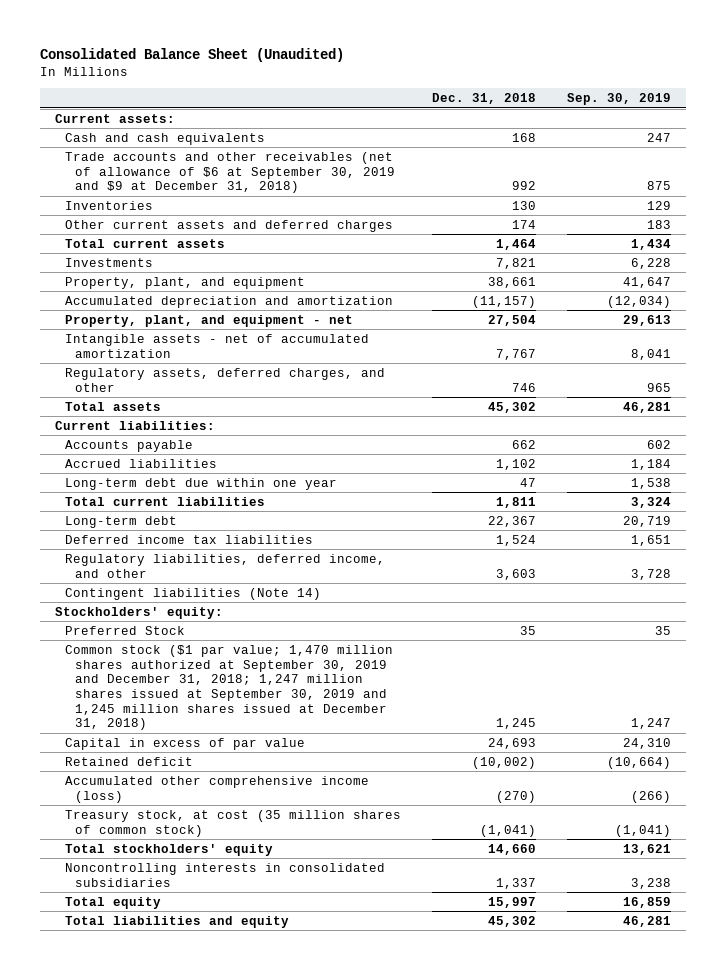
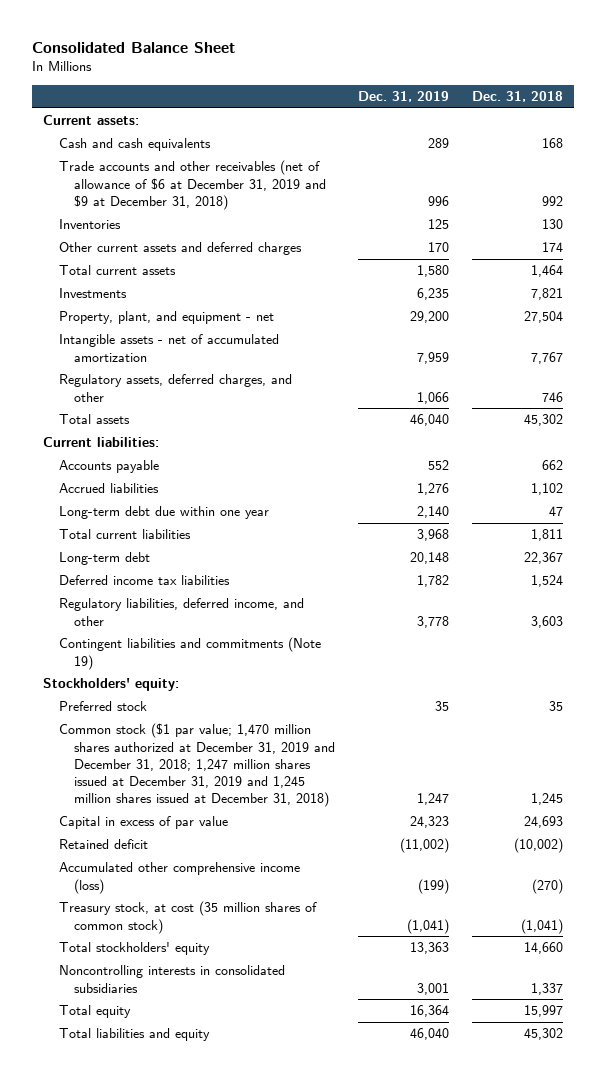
- Consolidated Balance Sheet (Unaudited)
+ Consolidated Balance Sheet
- | Dec. 31, 2018 | Sep. 30, 2019
+ | Dec. 31, 2019 | Dec. 31, 2018
- Trade accounts and other receivables (net of allowance of $6 at September 30, 2019 and $9 at December 31, 2018) | 992 | 875
+ Trade accounts and other receivables (net of allowance of $6 at December 31, 2019 and $9 at December 31, 2018) | 996 | 992
- Property, plant, and equipment | 38,661 | 41,647
- Accumulated depreciation and amortization | (11,157) | (12,034)
- Contingent liabilities (Note 14)
+ Contingent liabilities and commitments (Note 19)
- Preferred Stock | 35 | 35
- Common stock ($1 par value; 1,470 million shares authorized at September 30, 2019 and December 31, 2018; 1,247 million shares issued at September 30, 2019 and 1,245 million shares issued at December 31, 2018) | 1,245 | 1,247
+ Preferred stock | 35 | 35
+ Common stock ($1 par value; 1,470 million shares authorized at December 31, 2019 and December 31, 2018; 1,247 million shares issued at December 31, 2019 and 1,245 million shares issued at December 31, 2018) | 1,247 | 1,245

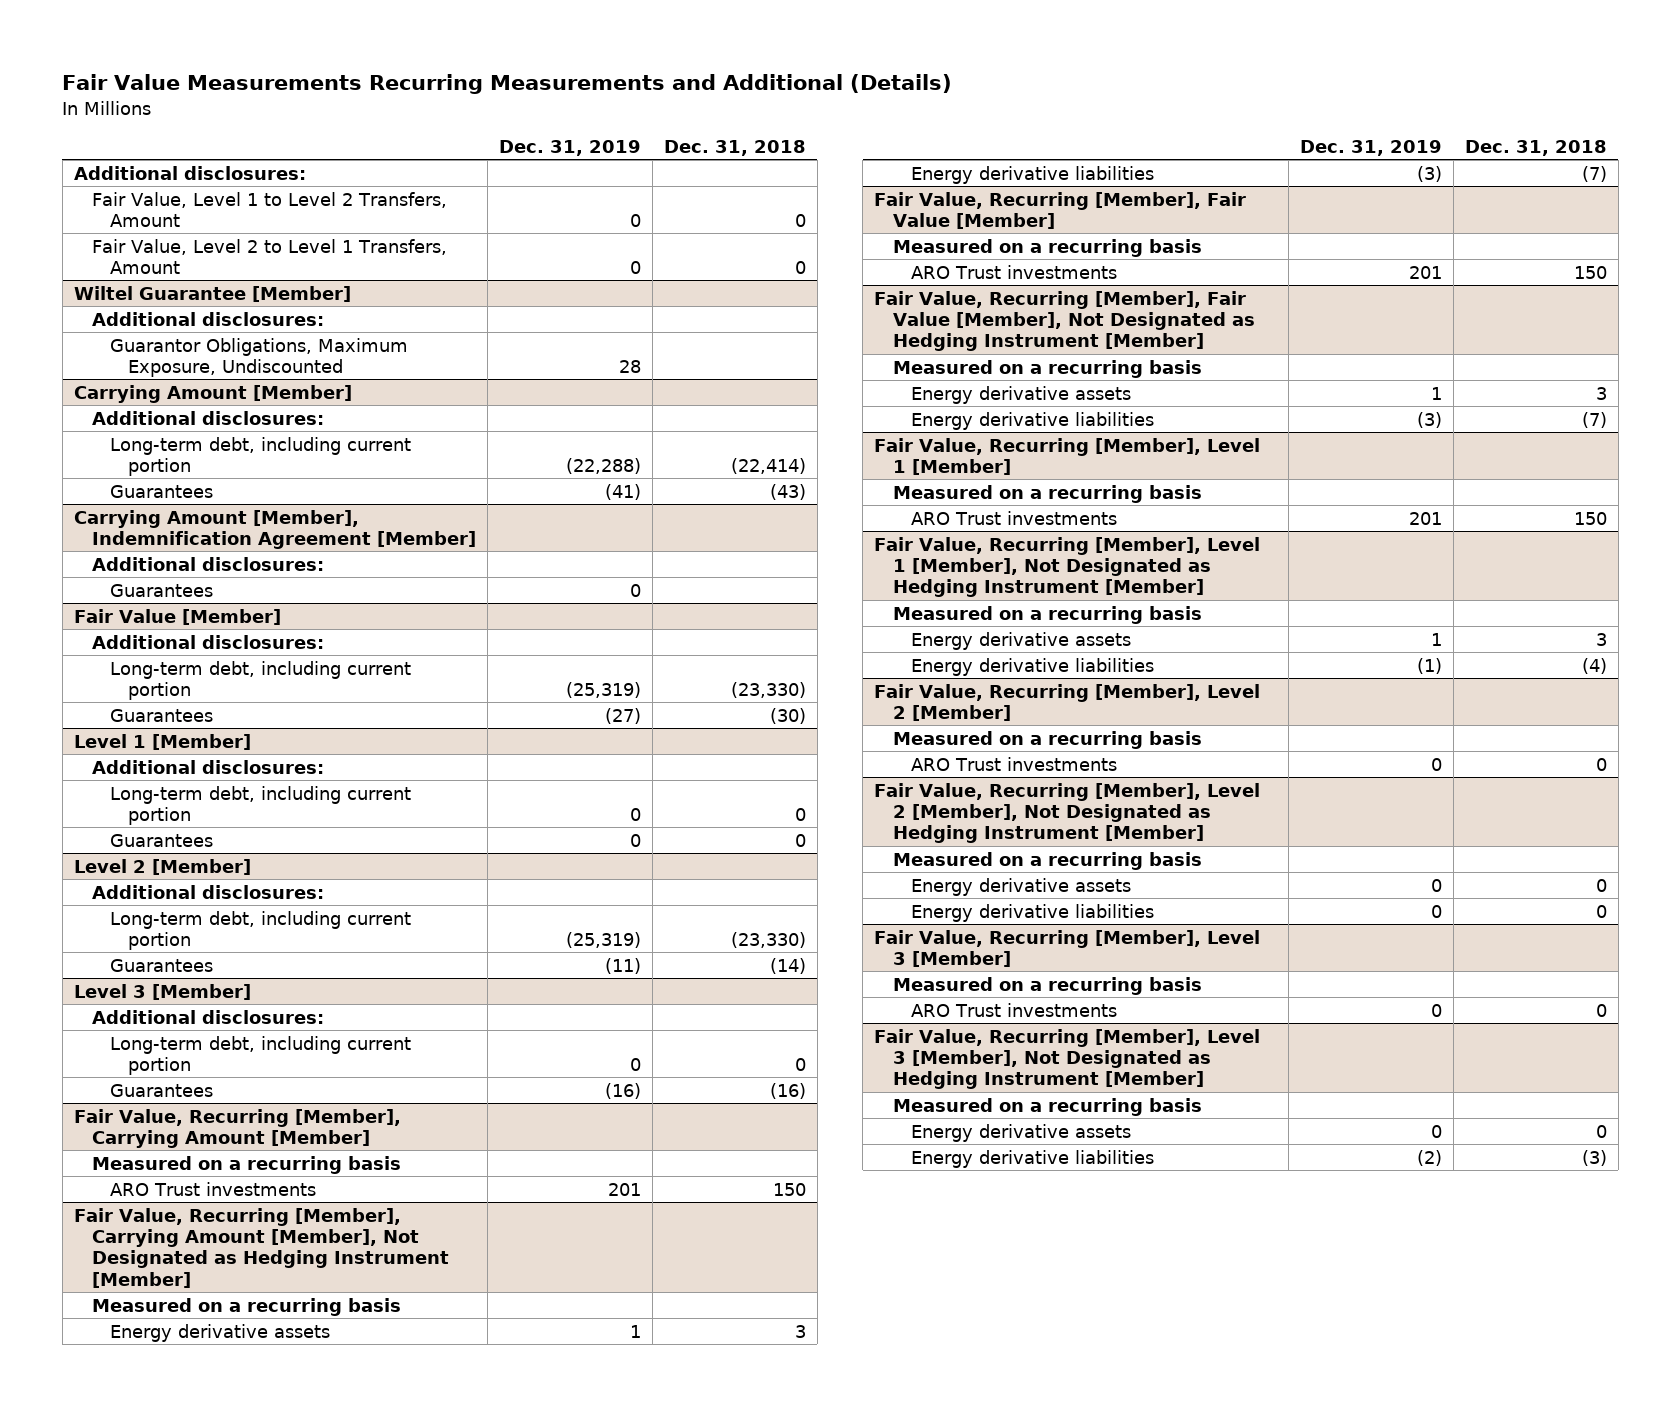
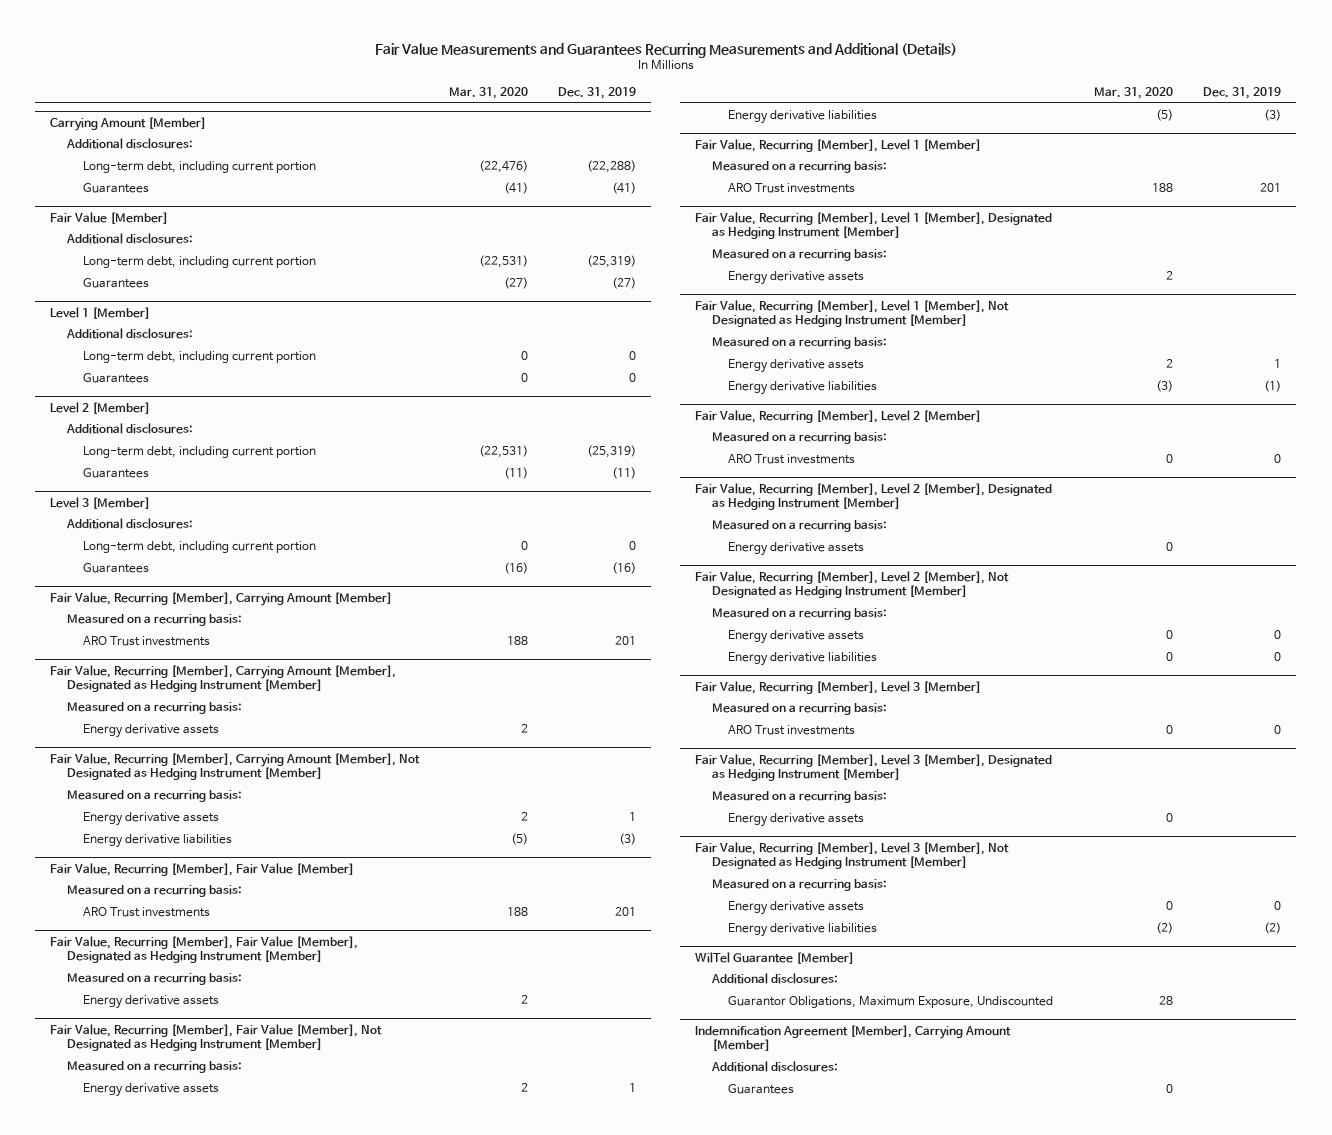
- Fair Value Measurements Recurring Measurements and Additional (Details)
+ Fair Value Measurements and Guarantees Recurring Measurements and Additional (Details)
- | Dec. 31, 2019 | Dec. 31, 2018
+ | Mar. 31, 2020 | Dec. 31, 2019
- Additional disclosures:
- Fair Value, Level 1 to Level 2 Transfers, Amount | 0 | 0
- Fair Value, Level 2 to Level 1 Transfers, Amount | 0 | 0
- Wiltel Guarantee [Member]
- Additional disclosures:
- Guarantor Obligations, Maximum Exposure, Undiscounted | 28 |
- Carrying Amount [Member], Indemnification Agreement [Member]
- Additional disclosures:
- Guarantees | 0 |
@ Fair Value, Recurring [Member], Carrying Amount [Member]
- Measured on a recurring basis
+ Measured on a recurring basis:
+ Fair Value, Recurring [Member], Carrying Amount [Member], Designated as Hedging Instrument [Member]
+ Measured on a recurring basis:
+ Energy derivative assets | 2 |
@ Fair Value, Recurring [Member], Carrying Amount [Member], Not Designated as Hedging Instrument [Member]
- Measured on a recurring basis
+ Measured on a recurring basis:
@ Fair Value, Recurring [Member], Fair Value [Member]
- Measured on a recurring basis
+ Measured on a recurring basis:
+ Fair Value, Recurring [Member], Fair Value [Member], Designated as Hedging Instrument [Member]
+ Measured on a recurring basis:
+ Energy derivative assets | 2 |
@ Fair Value, Recurring [Member], Fair Value [Member], Not Designated as Hedging Instrument [Member]
- Measured on a recurring basis
+ Measured on a recurring basis:
@ Fair Value, Recurring [Member], Level 1 [Member]
- Measured on a recurring basis
+ Measured on a recurring basis:
+ Fair Value, Recurring [Member], Level 1 [Member], Designated as Hedging Instrument [Member]
+ Measured on a recurring basis:
+ Energy derivative assets | 2 |
@ Fair Value, Recurring [Member], Level 1 [Member], Not Designated as Hedging Instrument [Member]
- Measured on a recurring basis
+ Measured on a recurring basis:
@ Fair Value, Recurring [Member], Level 2 [Member]
- Measured on a recurring basis
+ Measured on a recurring basis:
+ Fair Value, Recurring [Member], Level 2 [Member], Designated as Hedging Instrument [Member]
+ Measured on a recurring basis:
+ Energy derivative assets | 0 |
@ Fair Value, Recurring [Member], Level 2 [Member], Not Designated as Hedging Instrument [Member]
- Measured on a recurring basis
+ Measured on a recurring basis:
@ Fair Value, Recurring [Member], Level 3 [Member]
- Measured on a recurring basis
+ Measured on a recurring basis:
+ Fair Value, Recurring [Member], Level 3 [Member], Designated as Hedging Instrument [Member]
+ Measured on a recurring basis:
+ Energy derivative assets | 0 |
@ Fair Value, Recurring [Member], Level 3 [Member], Not Designated as Hedging Instrument [Member]
- Measured on a recurring basis
+ Measured on a recurring basis:
+ WilTel Guarantee [Member]
+ Additional disclosures:
+ Guarantor Obligations, Maximum Exposure, Undiscounted | 28 |
+ Indemnification Agreement [Member], Carrying Amount [Member]
+ Additional disclosures:
+ Guarantees | 0 |

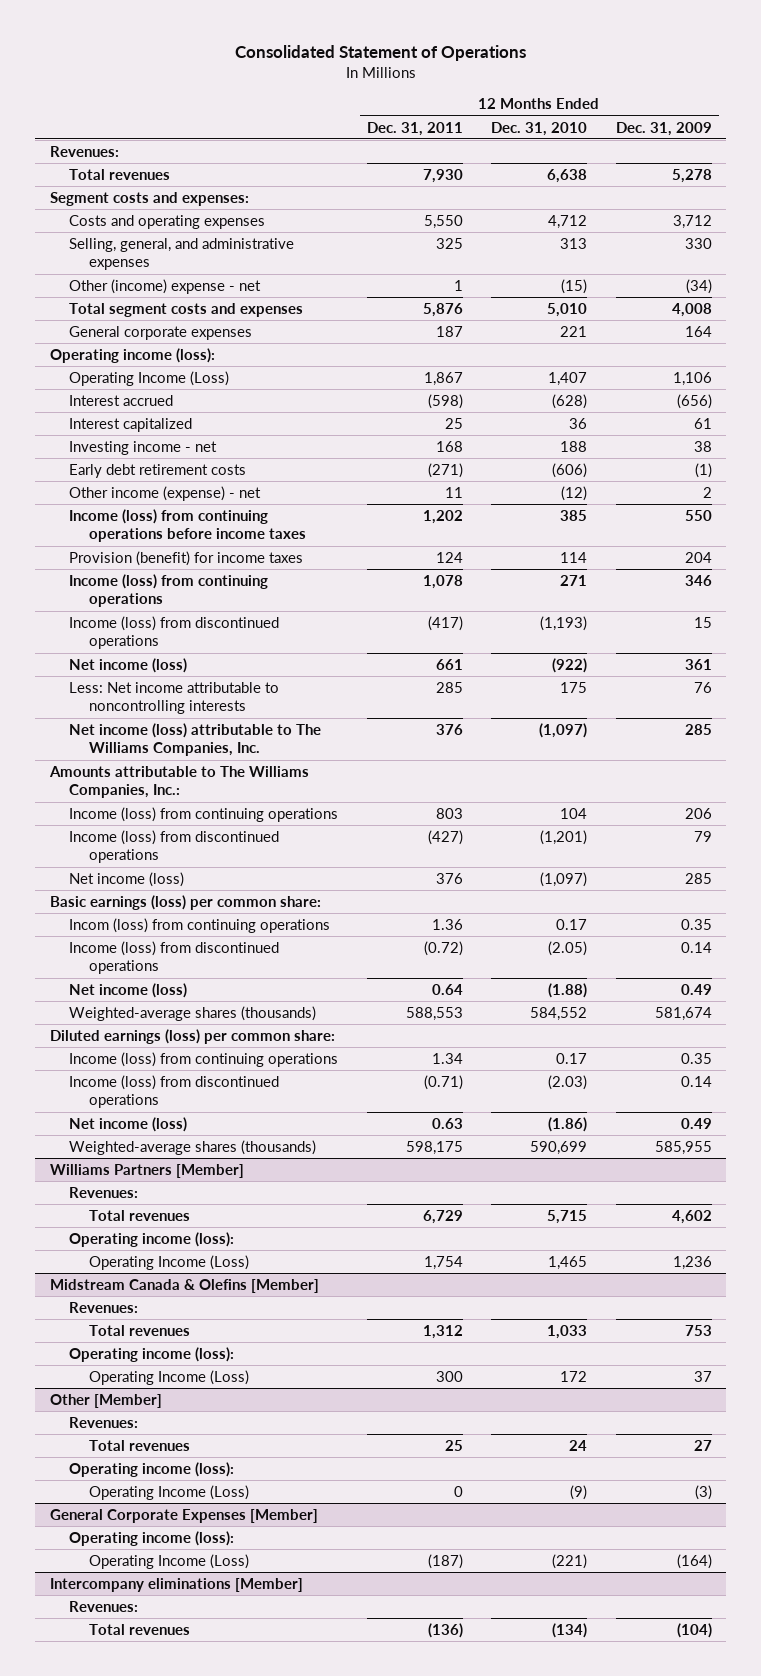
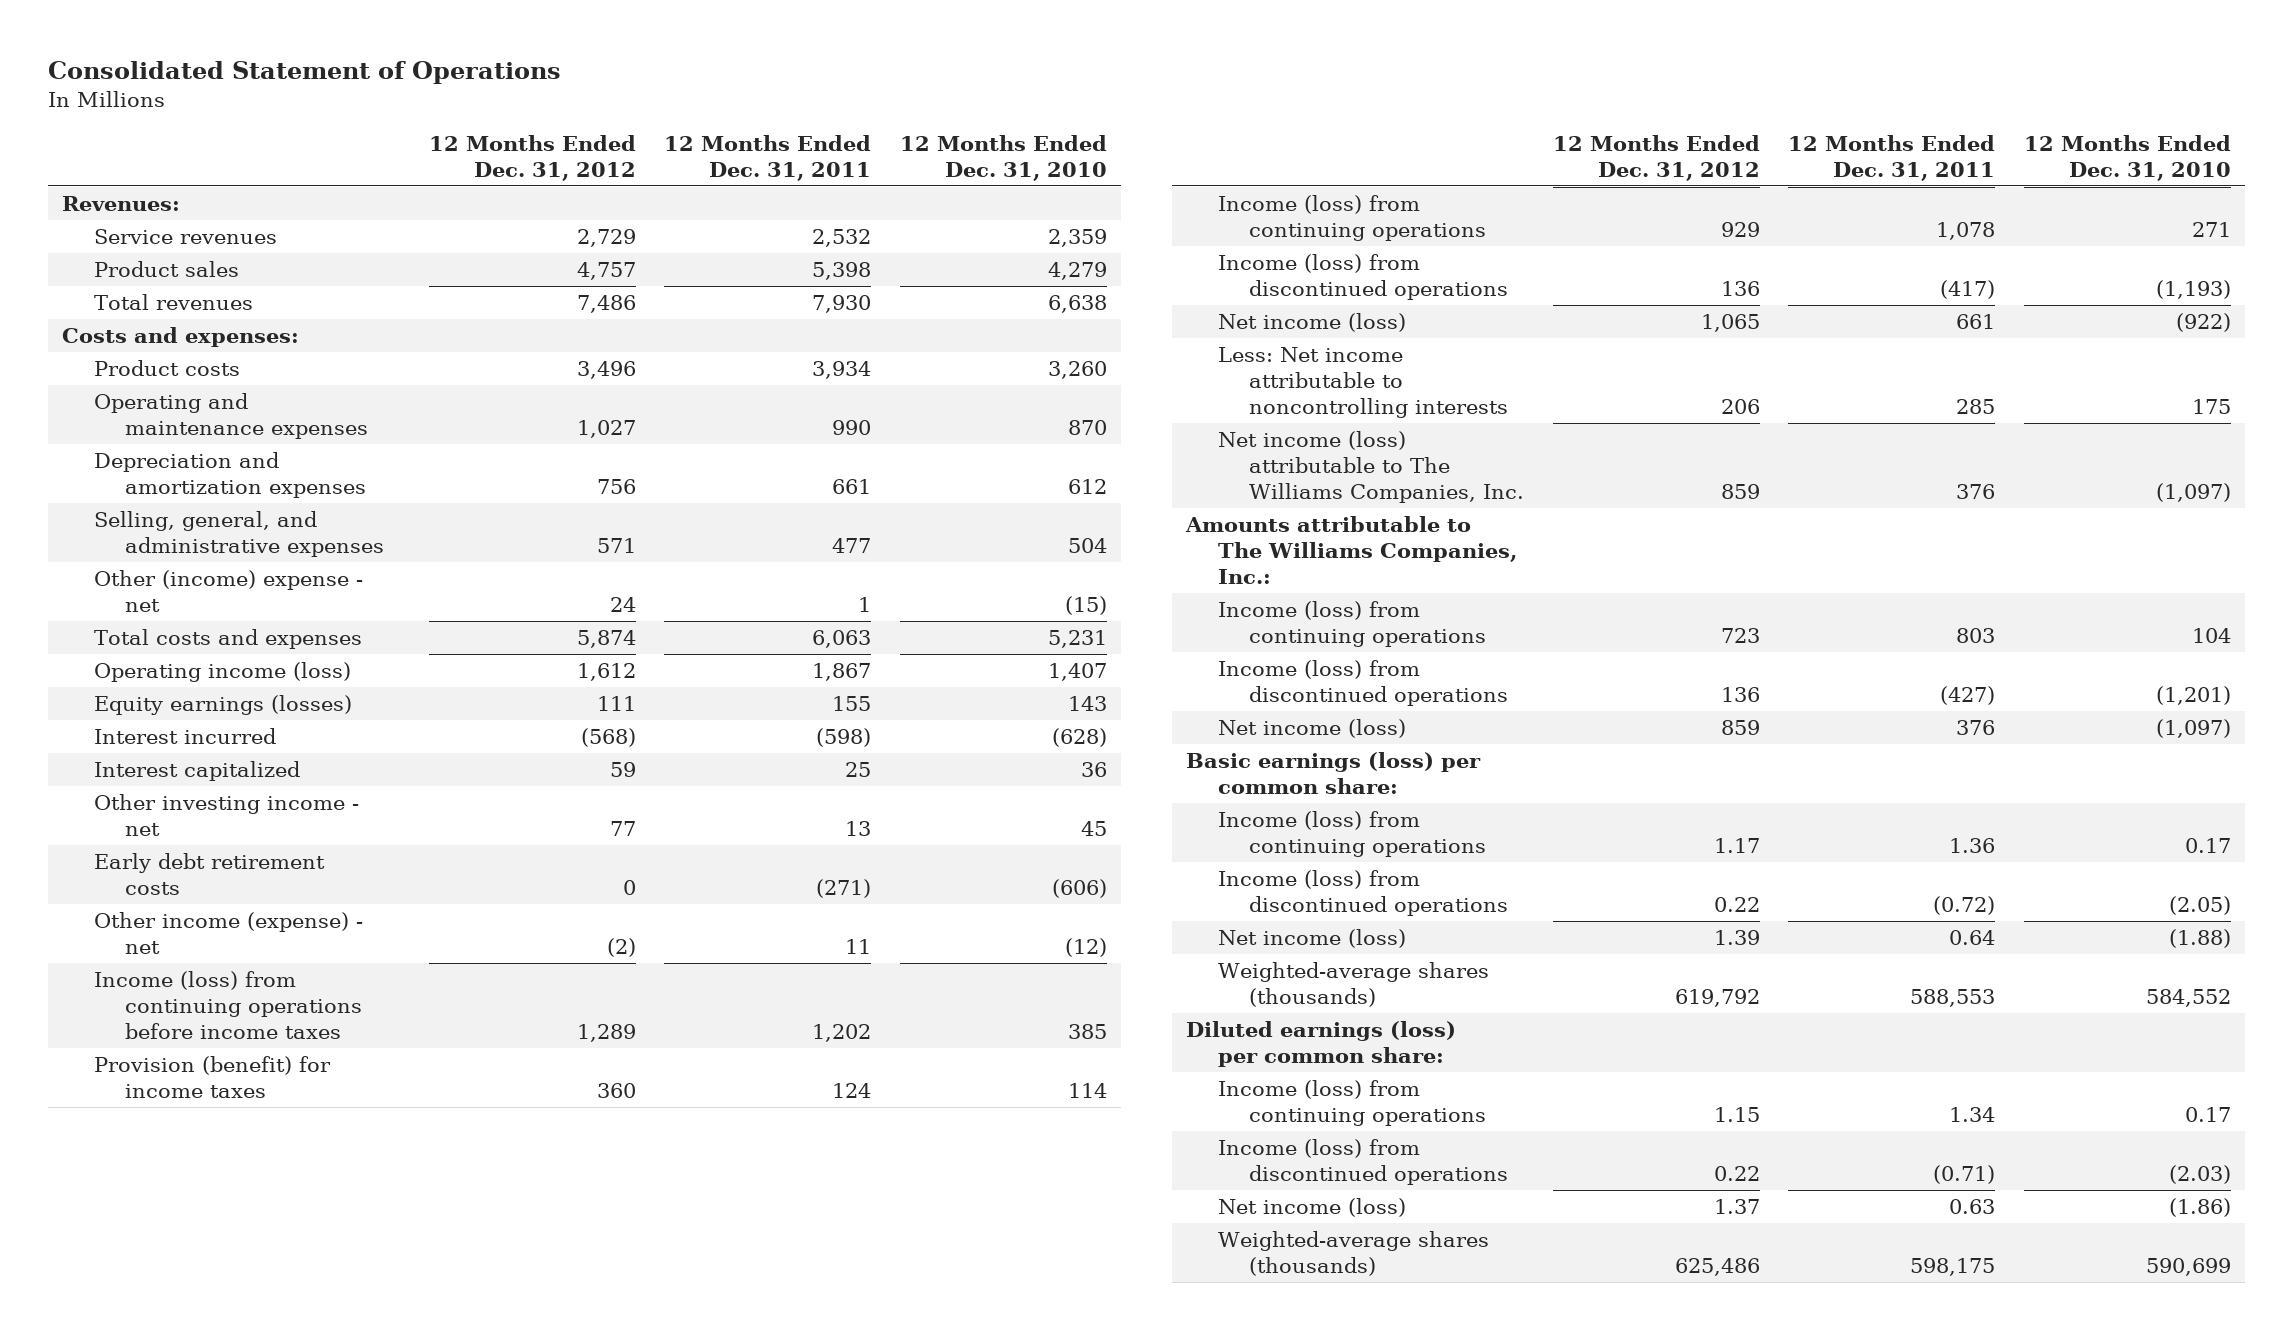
- | 12 Months Ended Dec. 31, 2011 | 12 Months Ended Dec. 31, 2010 | 12 Months Ended Dec. 31, 2009
+ | 12 Months Ended Dec. 31, 2012 | 12 Months Ended Dec. 31, 2011 | 12 Months Ended Dec. 31, 2010
+ Service revenues | 2,729 | 2,532 | 2,359
+ Product sales | 4,757 | 5,398 | 4,279
- Segment costs and expenses:
- Costs and operating expenses | 5,550 | 4,712 | 3,712
- Selling, general, and administrative expenses | 325 | 313 | 330
+ Costs and expenses:
+ Product costs | 3,496 | 3,934 | 3,260
+ Operating and maintenance expenses | 1,027 | 990 | 870
+ Depreciation and amortization expenses | 756 | 661 | 612
+ Selling, general, and administrative expenses | 571 | 477 | 504
- Total segment costs and expenses | 5,876 | 5,010 | 4,008
- General corporate expenses | 187 | 221 | 164
- Operating income (loss):
- Operating Income (Loss) | 1,867 | 1,407 | 1,106
- Interest accrued | (598) | (628) | (656)
+ Total costs and expenses | 5,874 | 6,063 | 5,231
+ Operating income (loss) | 1,612 | 1,867 | 1,407
+ Equity earnings (losses) | 111 | 155 | 143
+ Interest incurred | (568) | (598) | (628)
- Investing income - net | 168 | 188 | 38
+ Other investing income - net | 77 | 13 | 45
- Incom (loss) from continuing operations | 1.36 | 0.17 | 0.35
+ Income (loss) from continuing operations | 1.17 | 1.36 | 0.17
- Williams Partners [Member]
- Revenues:
- Total revenues | 6,729 | 5,715 | 4,602
- Operating income (loss):
- Operating Income (Loss) | 1,754 | 1,465 | 1,236
- Midstream Canada & Olefins [Member]
- Revenues:
- Total revenues | 1,312 | 1,033 | 753
- Operating income (loss):
- Operating Income (Loss) | 300 | 172 | 37
- Other [Member]
- Revenues:
- Total revenues | 25 | 24 | 27
- Operating income (loss):
- Operating Income (Loss) | 0 | (9) | (3)
- General Corporate Expenses [Member]
- Operating income (loss):
- Operating Income (Loss) | (187) | (221) | (164)
- Intercompany eliminations [Member]
- Revenues:
- Total revenues | (136) | (134) | (104)

